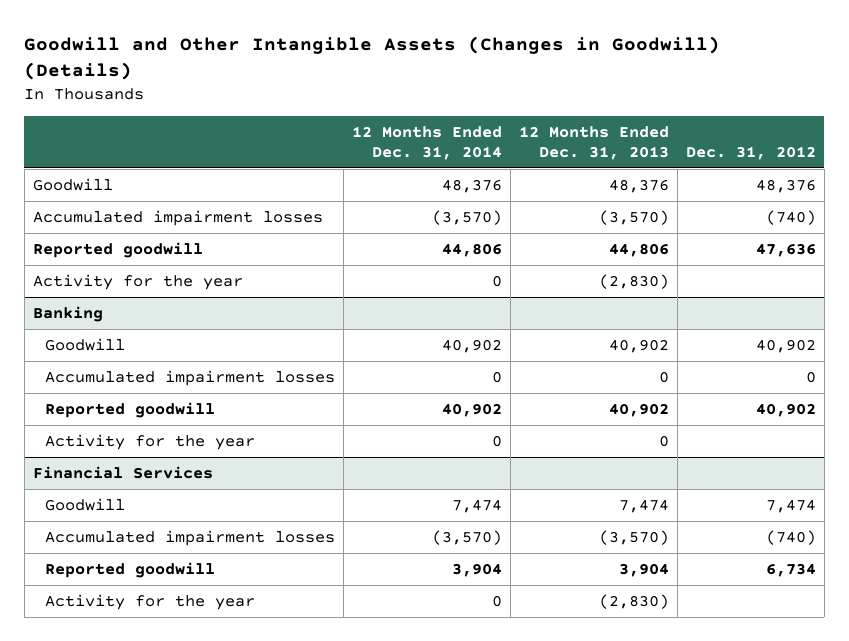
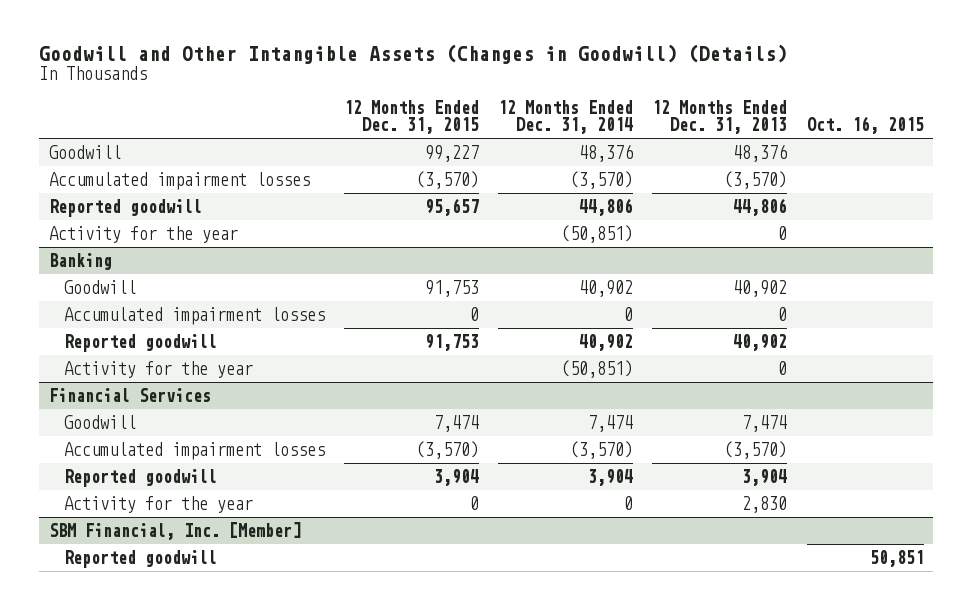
- | 12 Months Ended Dec. 31, 2014 | 12 Months Ended Dec. 31, 2013 | Dec. 31, 2012
+ | 12 Months Ended Dec. 31, 2015 | 12 Months Ended Dec. 31, 2014 | 12 Months Ended Dec. 31, 2013 | Oct. 16, 2015
- Activity for the year | 0 | (2,830) |
+ Activity for the year | | (50,851) | 0 |
@ Banking
- Activity for the year | 0 | 0 |
+ Activity for the year | | (50,851) | 0 |
@ Financial Services
- Activity for the year | 0 | (2,830) |
+ Activity for the year | 0 | 0 | 2,830 |
+ SBM Financial, Inc. [Member]
+ Reported goodwill | | | | 50,851

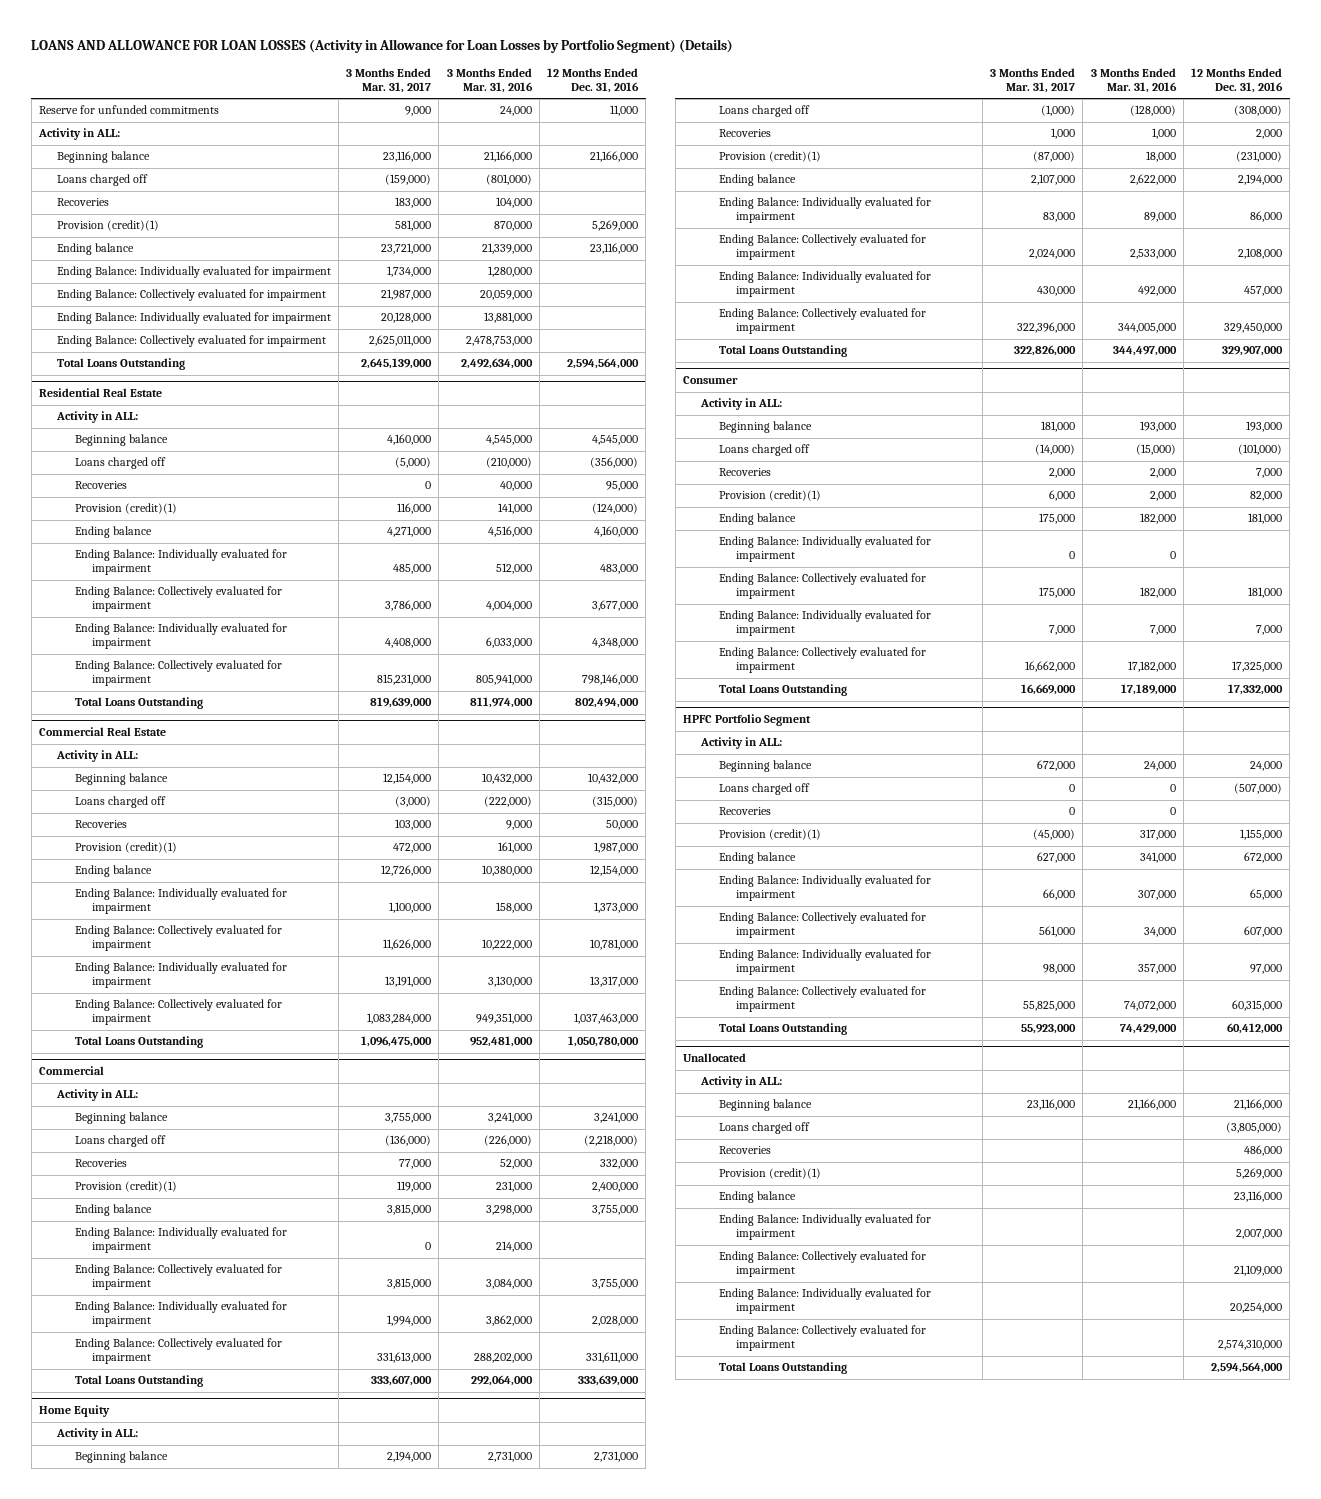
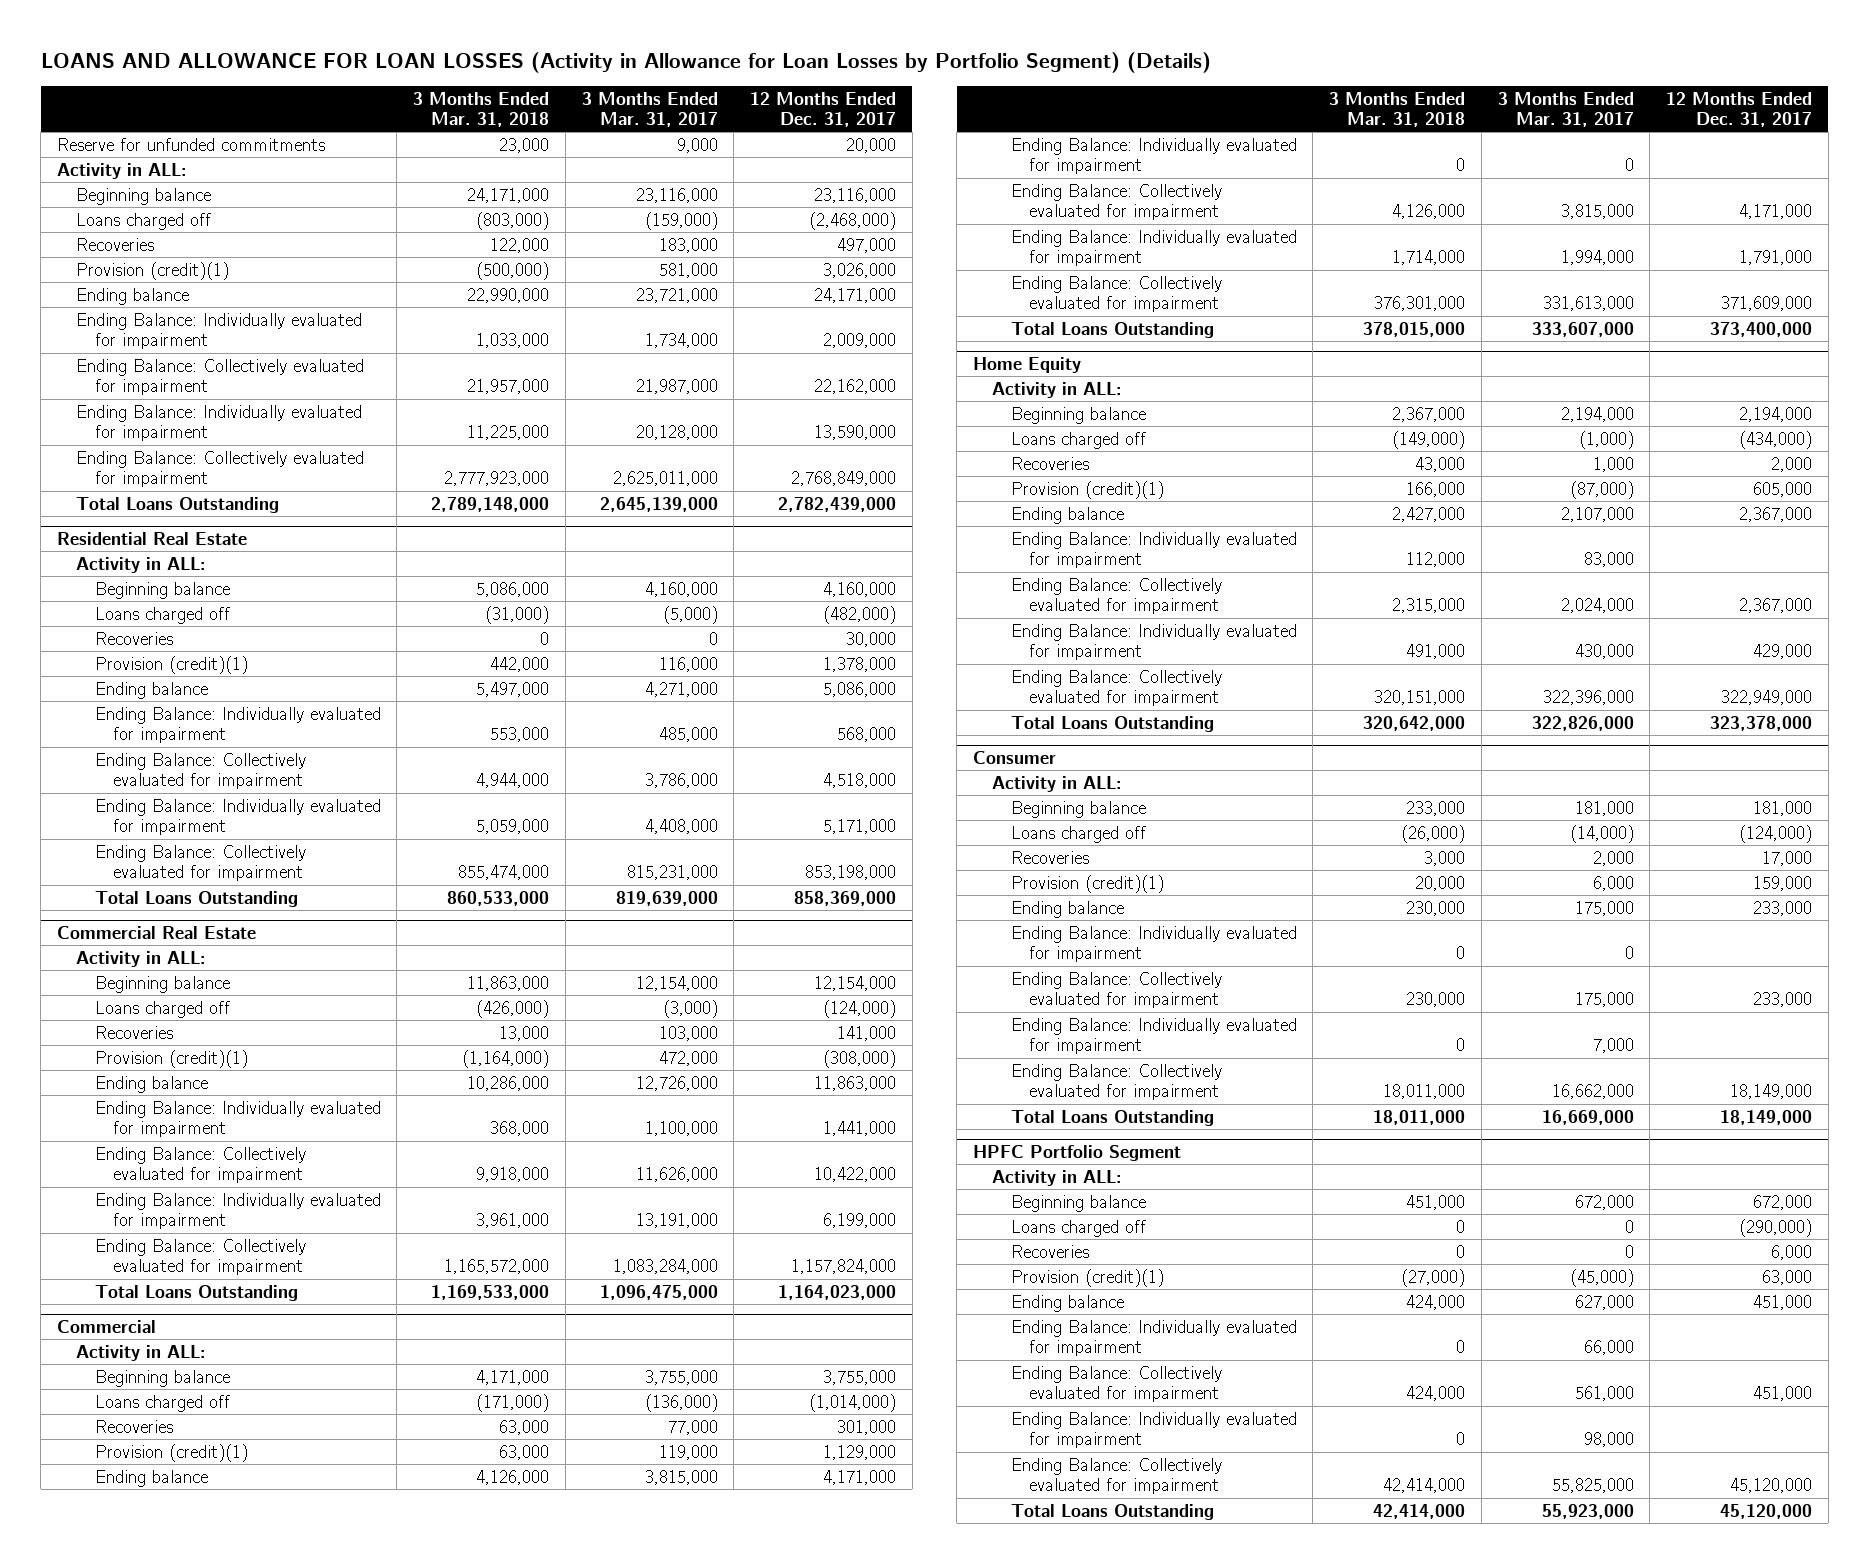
- | 3 Months Ended Mar. 31, 2017 | 3 Months Ended Mar. 31, 2016 | 12 Months Ended Dec. 31, 2016
+ | 3 Months Ended Mar. 31, 2018 | 3 Months Ended Mar. 31, 2017 | 12 Months Ended Dec. 31, 2017
- Unallocated
- Activity in ALL:
- Beginning balance | 23,116,000 | 21,166,000 | 21,166,000
- Loans charged off | | | (3,805,000)
- Recoveries | | | 486,000
- Provision (credit)(1) | | | 5,269,000
- Ending balance | | | 23,116,000
- Ending Balance: Individually evaluated for impairment | | | 2,007,000
- Ending Balance: Collectively evaluated for impairment | | | 21,109,000
- Ending Balance: Individually evaluated for impairment | | | 20,254,000
- Ending Balance: Collectively evaluated for impairment | | | 2,574,310,000
- Total Loans Outstanding | | | 2,594,564,000

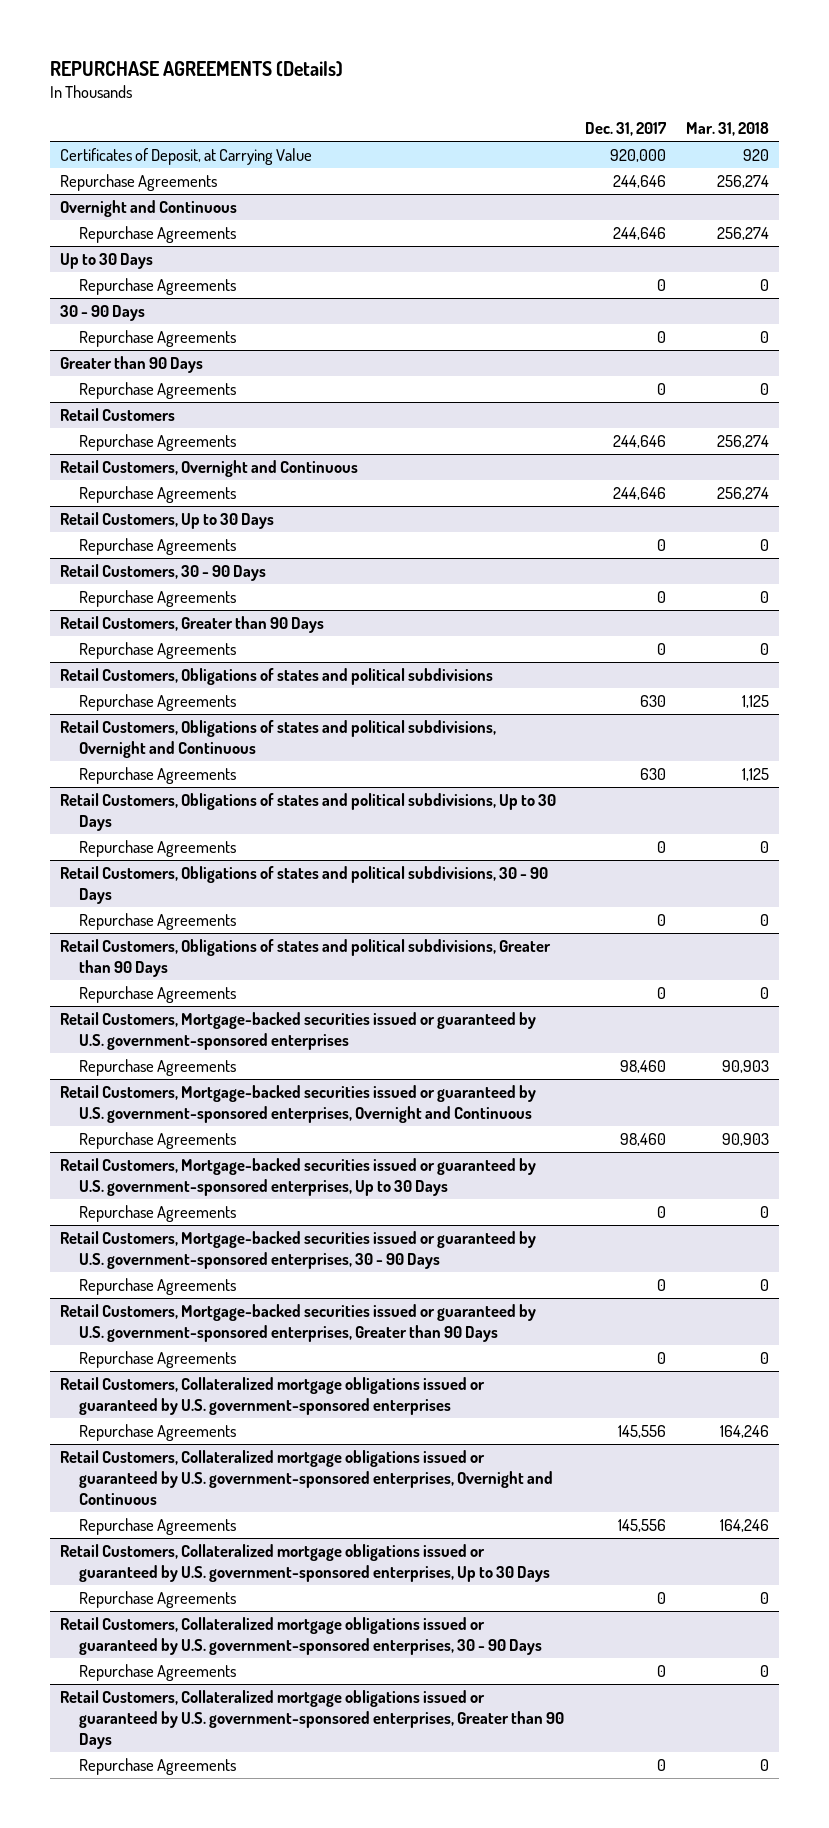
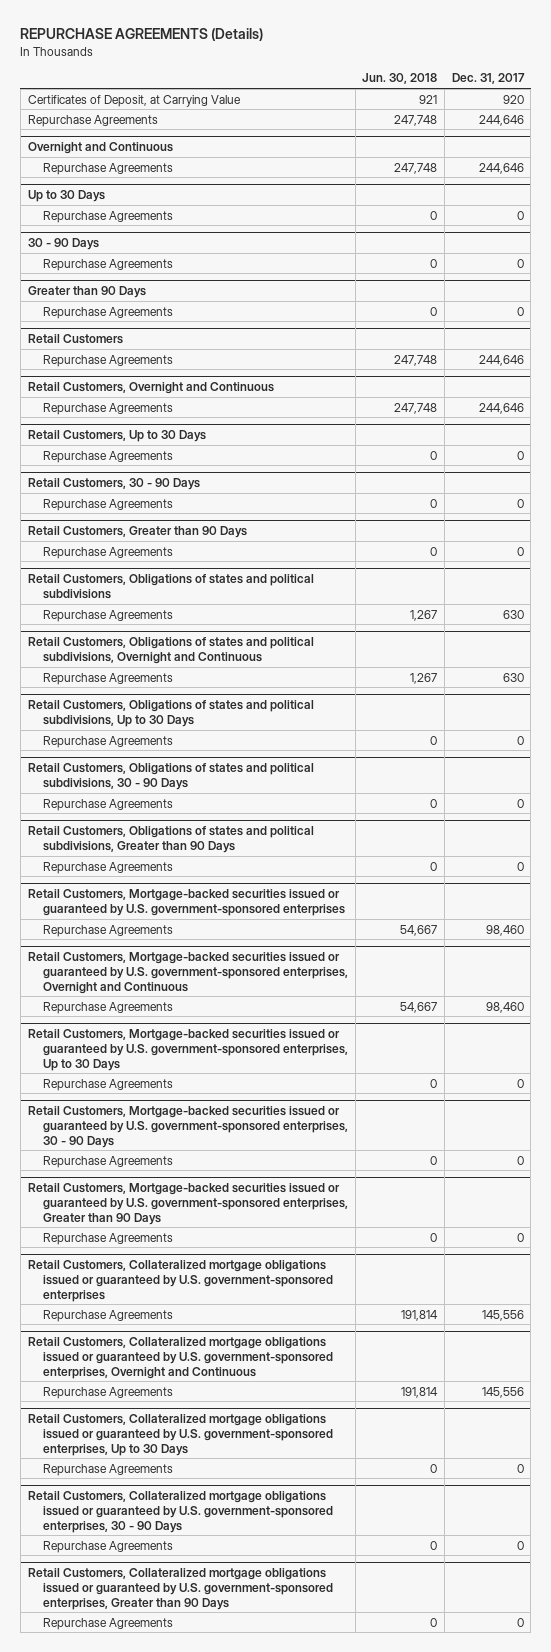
- | Dec. 31, 2017 | Mar. 31, 2018
+ | Jun. 30, 2018 | Dec. 31, 2017
- Certificates of Deposit, at Carrying Value | 920,000 | 920
+ Certificates of Deposit, at Carrying Value | 921 | 920

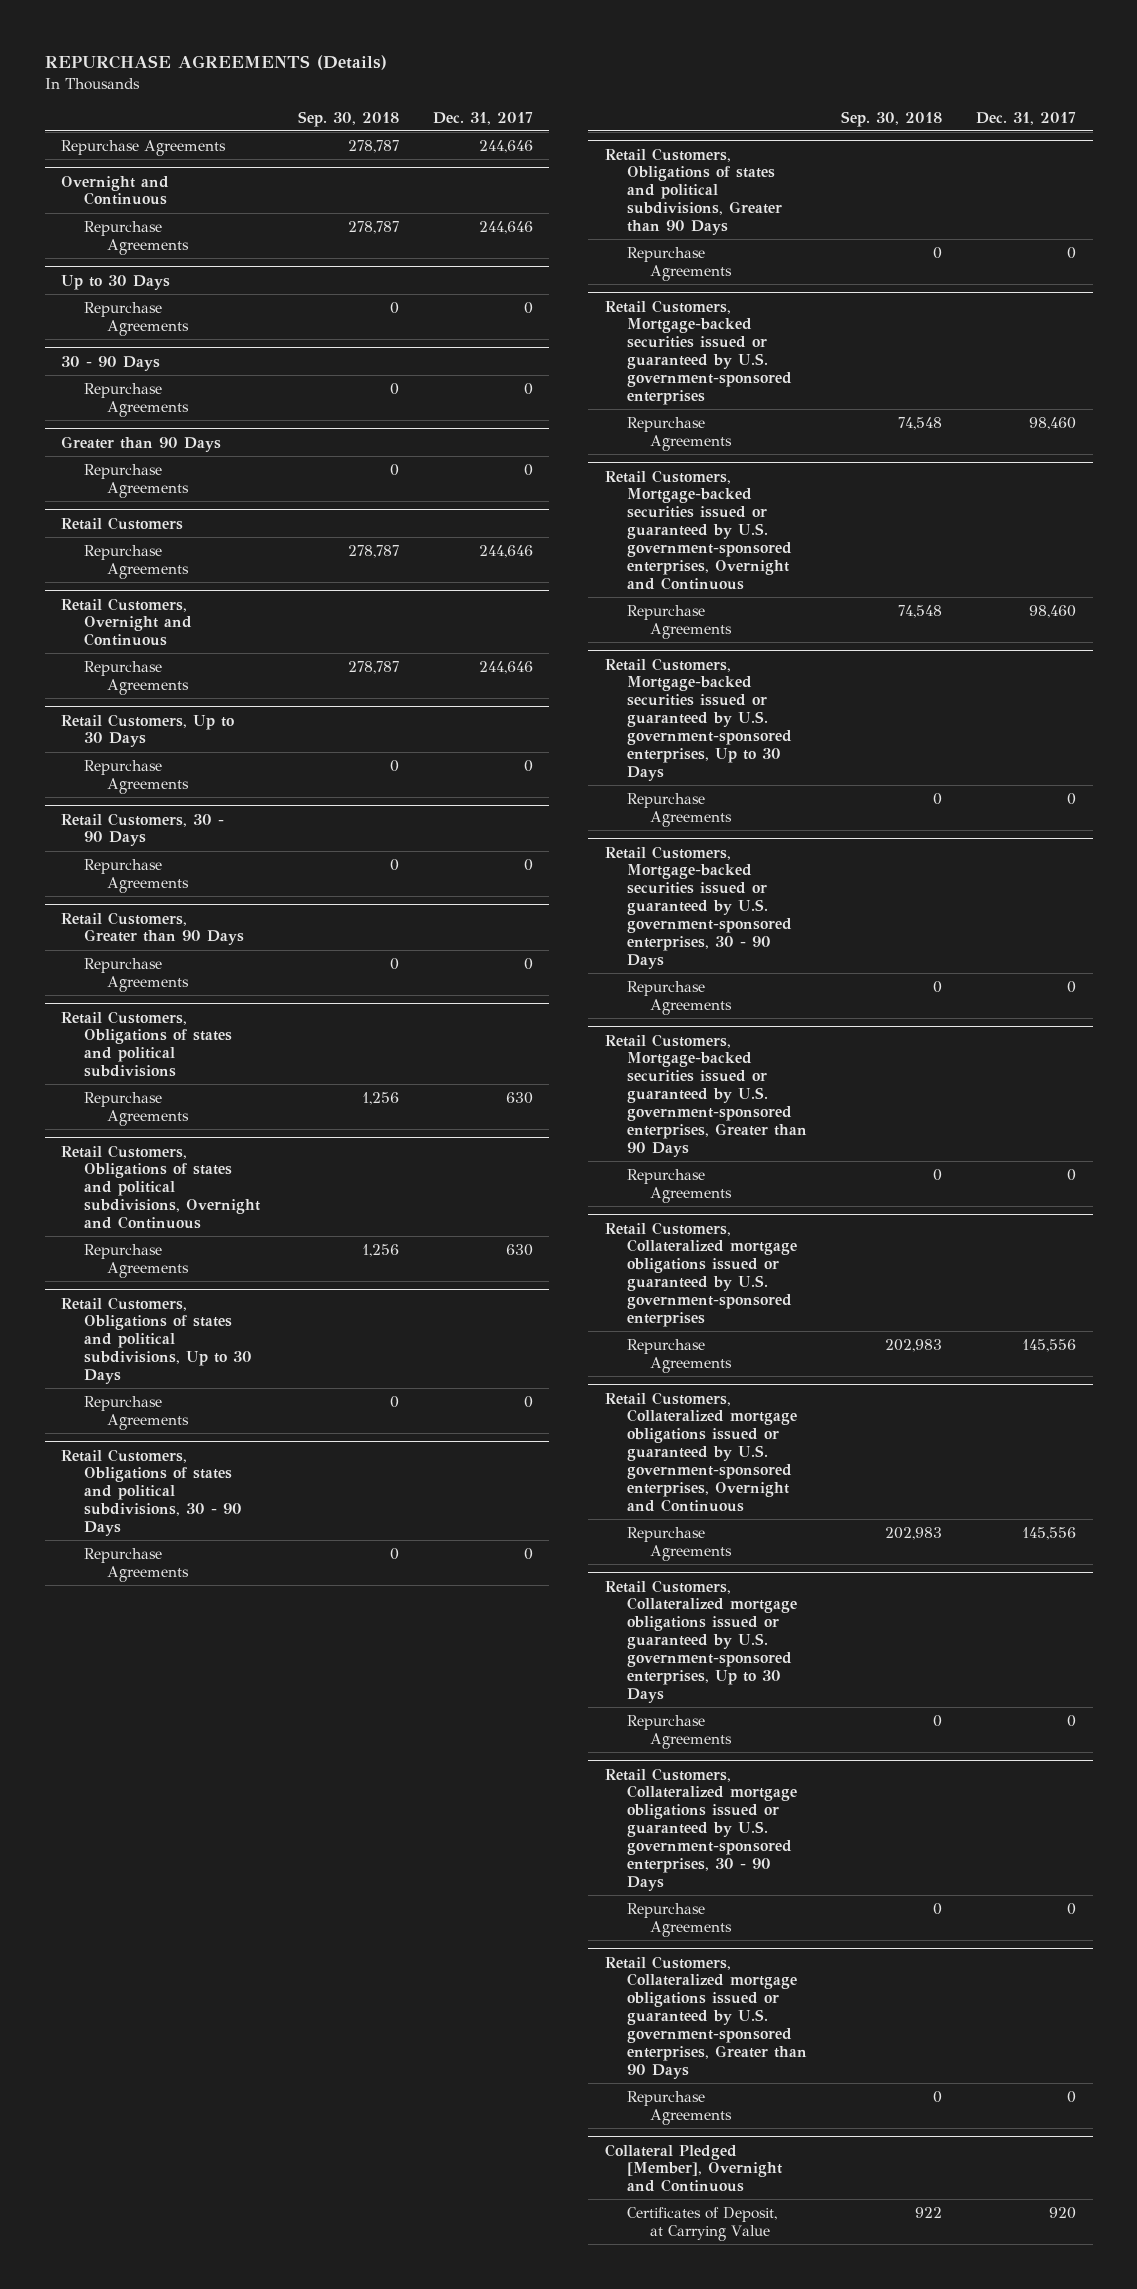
- | Jun. 30, 2018 | Dec. 31, 2017
+ | Sep. 30, 2018 | Dec. 31, 2017
- Certificates of Deposit, at Carrying Value | 921 | 920
+ Collateral Pledged [Member], Overnight and Continuous
+ Certificates of Deposit, at Carrying Value | 922 | 920

